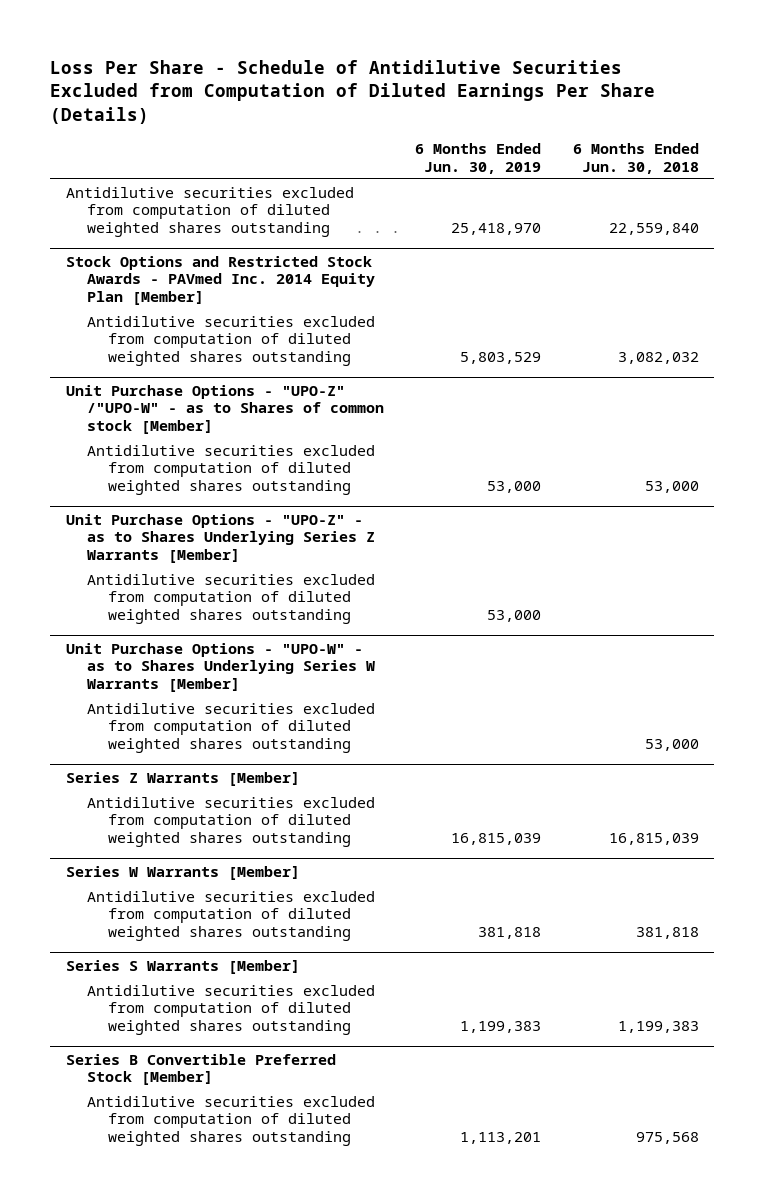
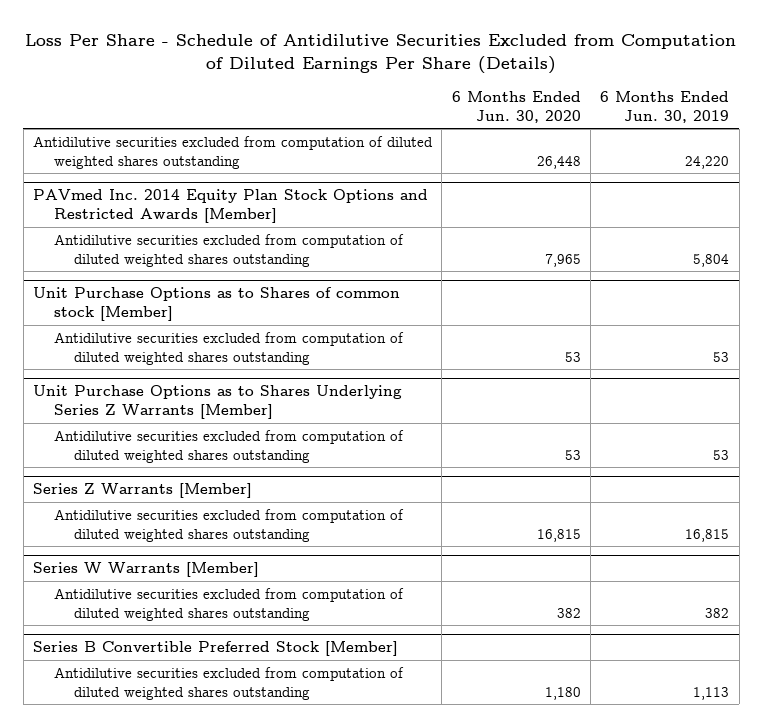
- | 6 Months Ended Jun. 30, 2019 | 6 Months Ended Jun. 30, 2018
+ | 6 Months Ended Jun. 30, 2020 | 6 Months Ended Jun. 30, 2019
- Antidilutive securities excluded from computation of diluted weighted shares outstanding | 25,418,970 | 22,559,840
- Stock Options and Restricted Stock Awards - PAVmed Inc. 2014 Equity Plan [Member]
- Antidilutive securities excluded from computation of diluted weighted shares outstanding | 5,803,529 | 3,082,032
- Unit Purchase Options - "UPO-Z" /"UPO-W" - as to Shares of common stock [Member]
- Antidilutive securities excluded from computation of diluted weighted shares outstanding | 53,000 | 53,000
- Unit Purchase Options - "UPO-Z" - as to Shares Underlying Series Z Warrants [Member]
- Antidilutive securities excluded from computation of diluted weighted shares outstanding | 53,000 |
- Unit Purchase Options - "UPO-W" - as to Shares Underlying Series W Warrants [Member]
- Antidilutive securities excluded from computation of diluted weighted shares outstanding | | 53,000
+ Antidilutive securities excluded from computation of diluted weighted shares outstanding | 26,448 | 24,220
+ PAVmed Inc. 2014 Equity Plan Stock Options and Restricted Awards [Member]
+ Antidilutive securities excluded from computation of diluted weighted shares outstanding | 7,965 | 5,804
+ Unit Purchase Options as to Shares of common stock [Member]
+ Antidilutive securities excluded from computation of diluted weighted shares outstanding | 53 | 53
+ Unit Purchase Options as to Shares Underlying Series Z Warrants [Member]
+ Antidilutive securities excluded from computation of diluted weighted shares outstanding | 53 | 53
@ Series Z Warrants [Member]
- Antidilutive securities excluded from computation of diluted weighted shares outstanding | 16,815,039 | 16,815,039
+ Antidilutive securities excluded from computation of diluted weighted shares outstanding | 16,815 | 16,815
@ Series W Warrants [Member]
- Antidilutive securities excluded from computation of diluted weighted shares outstanding | 381,818 | 381,818
- Series S Warrants [Member]
- Antidilutive securities excluded from computation of diluted weighted shares outstanding | 1,199,383 | 1,199,383
@ Series W Warrants [Member]
+ Antidilutive securities excluded from computation of diluted weighted shares outstanding | 382 | 382
@ Series B Convertible Preferred Stock [Member]
- Antidilutive securities excluded from computation of diluted weighted shares outstanding | 1,113,201 | 975,568
+ Antidilutive securities excluded from computation of diluted weighted shares outstanding | 1,180 | 1,113

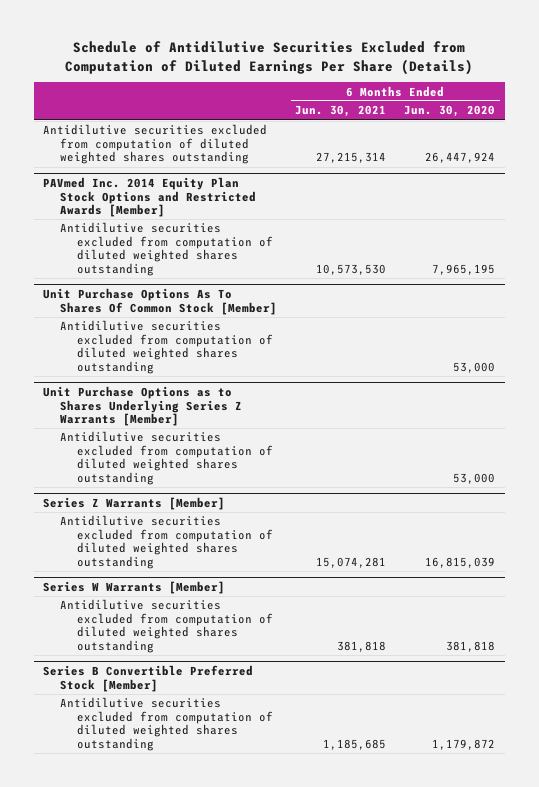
- Loss Per Share - Schedule of Antidilutive Securities Excluded from Computation of Diluted Earnings Per Share (Details)
+ Schedule of Antidilutive Securities Excluded from Computation of Diluted Earnings Per Share (Details)
- | 6 Months Ended Jun. 30, 2020 | 6 Months Ended Jun. 30, 2019
+ | 6 Months Ended Jun. 30, 2021 | 6 Months Ended Jun. 30, 2020
- Antidilutive securities excluded from computation of diluted weighted shares outstanding | 26,448 | 24,220
+ Antidilutive securities excluded from computation of diluted weighted shares outstanding | 27,215,314 | 26,447,924
@ PAVmed Inc. 2014 Equity Plan Stock Options and Restricted Awards [Member]
- Antidilutive securities excluded from computation of diluted weighted shares outstanding | 7,965 | 5,804
- Unit Purchase Options as to Shares of common stock [Member]
- Antidilutive securities excluded from computation of diluted weighted shares outstanding | 53 | 53
@ PAVmed Inc. 2014 Equity Plan Stock Options and Restricted Awards [Member]
+ Antidilutive securities excluded from computation of diluted weighted shares outstanding | 10,573,530 | 7,965,195
+ Unit Purchase Options As To Shares Of Common Stock [Member]
+ Antidilutive securities excluded from computation of diluted weighted shares outstanding | | 53,000
@ Unit Purchase Options as to Shares Underlying Series Z Warrants [Member]
- Antidilutive securities excluded from computation of diluted weighted shares outstanding | 53 | 53
+ Antidilutive securities excluded from computation of diluted weighted shares outstanding | | 53,000
@ Series Z Warrants [Member]
- Antidilutive securities excluded from computation of diluted weighted shares outstanding | 16,815 | 16,815
+ Antidilutive securities excluded from computation of diluted weighted shares outstanding | 15,074,281 | 16,815,039
@ Series W Warrants [Member]
- Antidilutive securities excluded from computation of diluted weighted shares outstanding | 382 | 382
+ Antidilutive securities excluded from computation of diluted weighted shares outstanding | 381,818 | 381,818
@ Series B Convertible Preferred Stock [Member]
- Antidilutive securities excluded from computation of diluted weighted shares outstanding | 1,180 | 1,113
+ Antidilutive securities excluded from computation of diluted weighted shares outstanding | 1,185,685 | 1,179,872

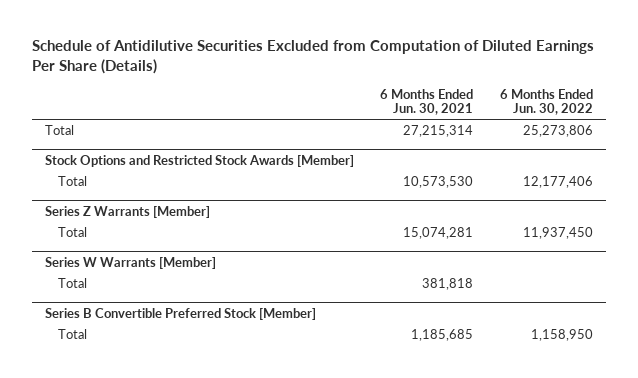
- | 6 Months Ended Jun. 30, 2021 | 6 Months Ended Jun. 30, 2020
+ | 6 Months Ended Jun. 30, 2021 | 6 Months Ended Jun. 30, 2022
- Antidilutive securities excluded from computation of diluted weighted shares outstanding | 27,215,314 | 26,447,924
- PAVmed Inc. 2014 Equity Plan Stock Options and Restricted Awards [Member]
- Antidilutive securities excluded from computation of diluted weighted shares outstanding | 10,573,530 | 7,965,195
- Unit Purchase Options As To Shares Of Common Stock [Member]
- Antidilutive securities excluded from computation of diluted weighted shares outstanding | | 53,000
- Unit Purchase Options as to Shares Underlying Series Z Warrants [Member]
- Antidilutive securities excluded from computation of diluted weighted shares outstanding | | 53,000
+ Total | 27,215,314 | 25,273,806
+ Stock Options and Restricted Stock Awards [Member]
+ Total | 10,573,530 | 12,177,406
@ Series Z Warrants [Member]
- Antidilutive securities excluded from computation of diluted weighted shares outstanding | 15,074,281 | 16,815,039
+ Total | 15,074,281 | 11,937,450
@ Series W Warrants [Member]
- Antidilutive securities excluded from computation of diluted weighted shares outstanding | 381,818 | 381,818
+ Total | 381,818 |
@ Series B Convertible Preferred Stock [Member]
- Antidilutive securities excluded from computation of diluted weighted shares outstanding | 1,185,685 | 1,179,872
+ Total | 1,185,685 | 1,158,950

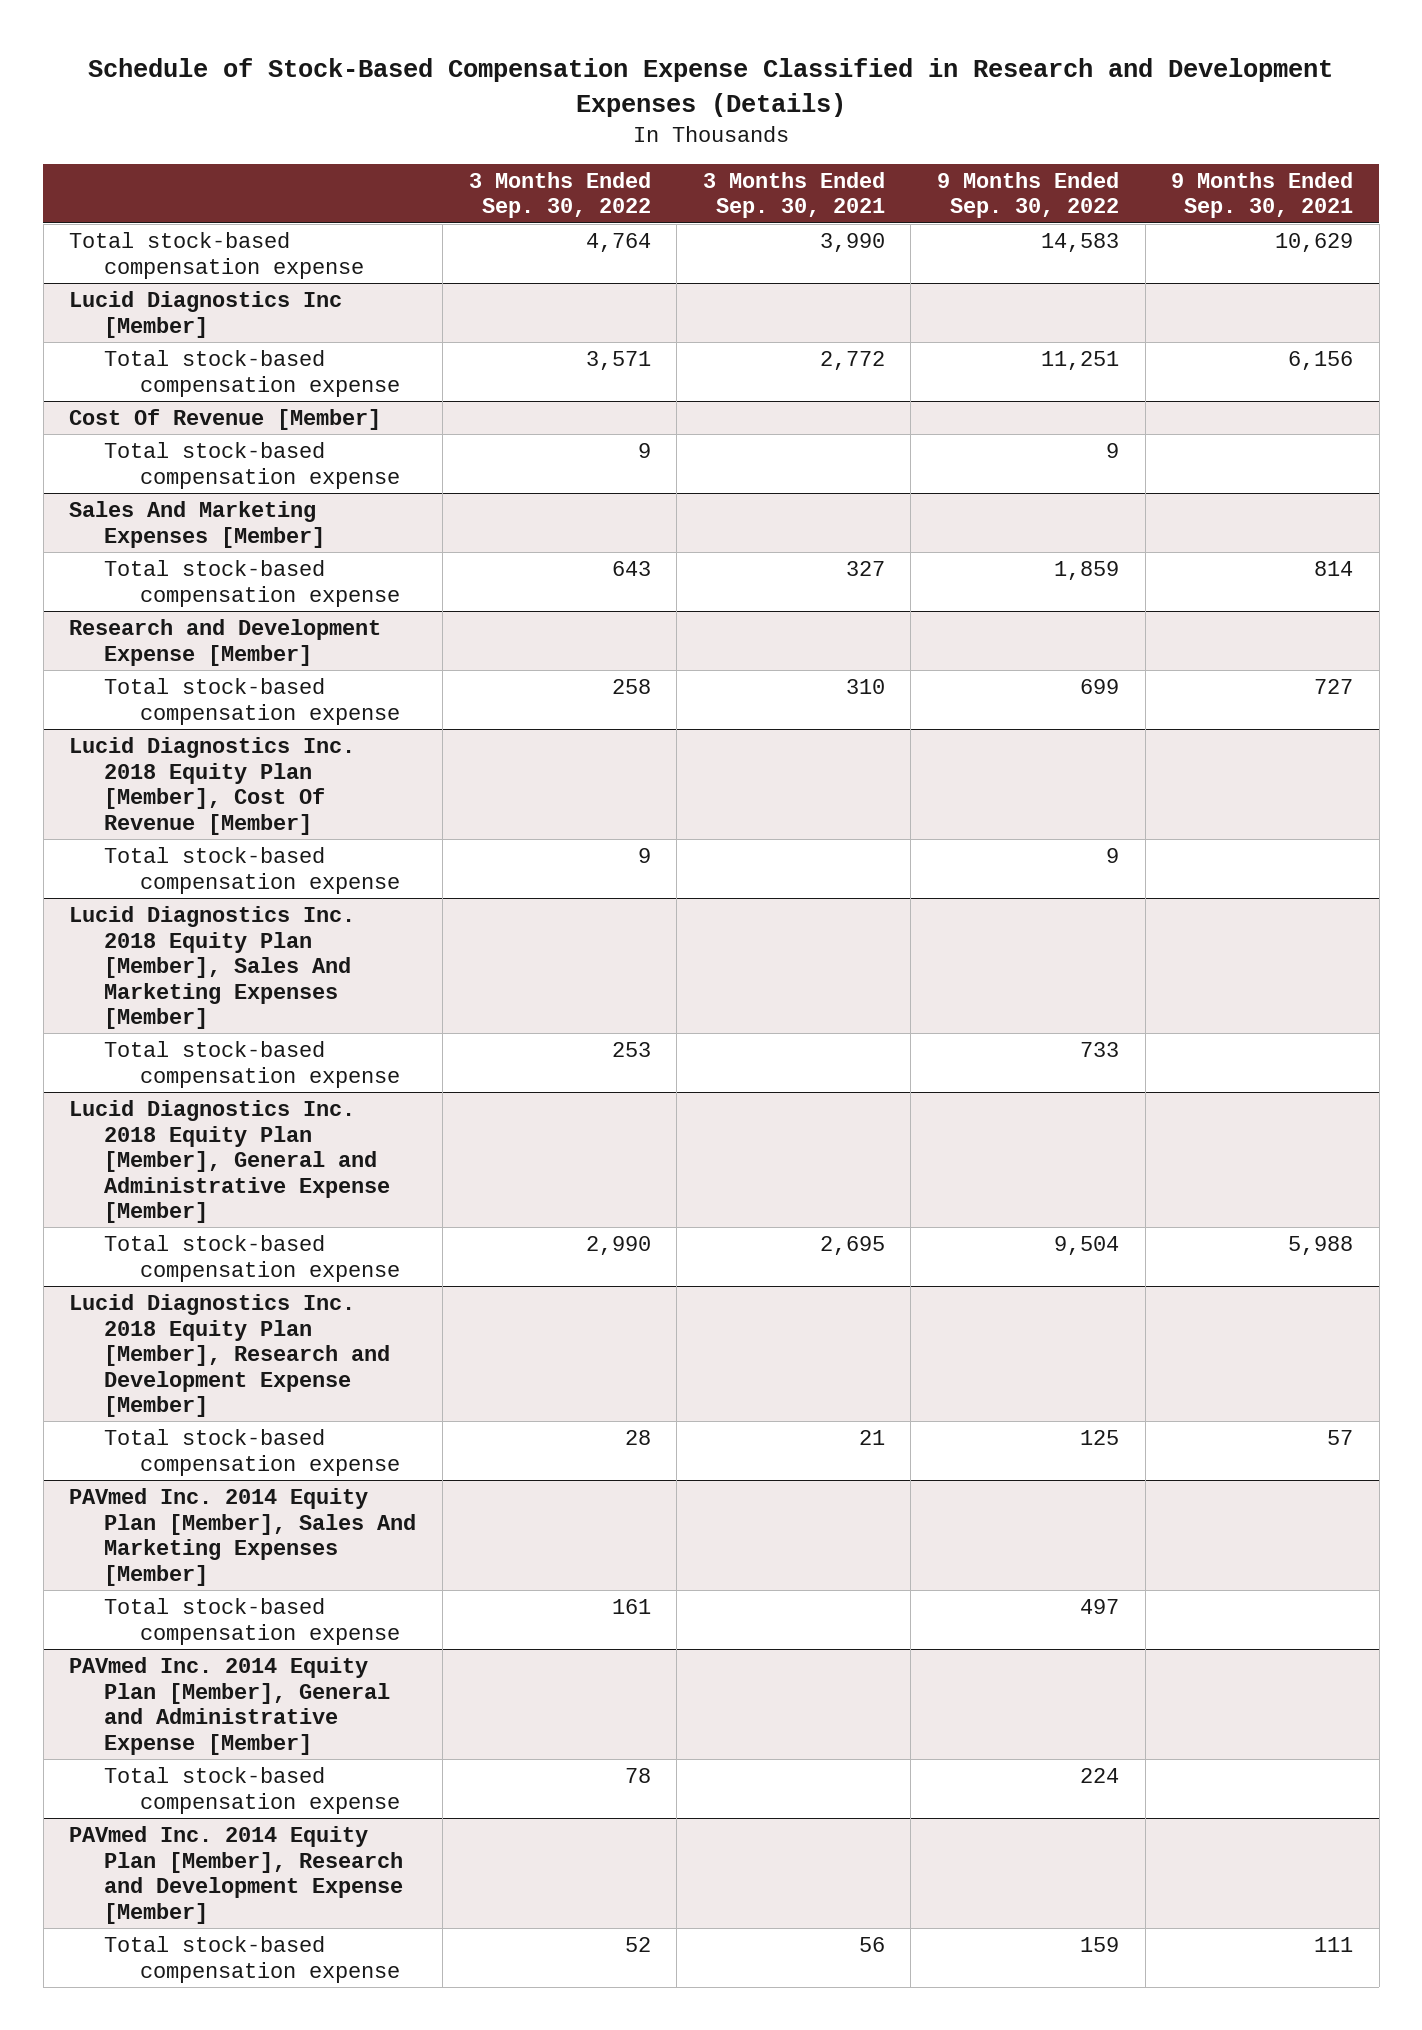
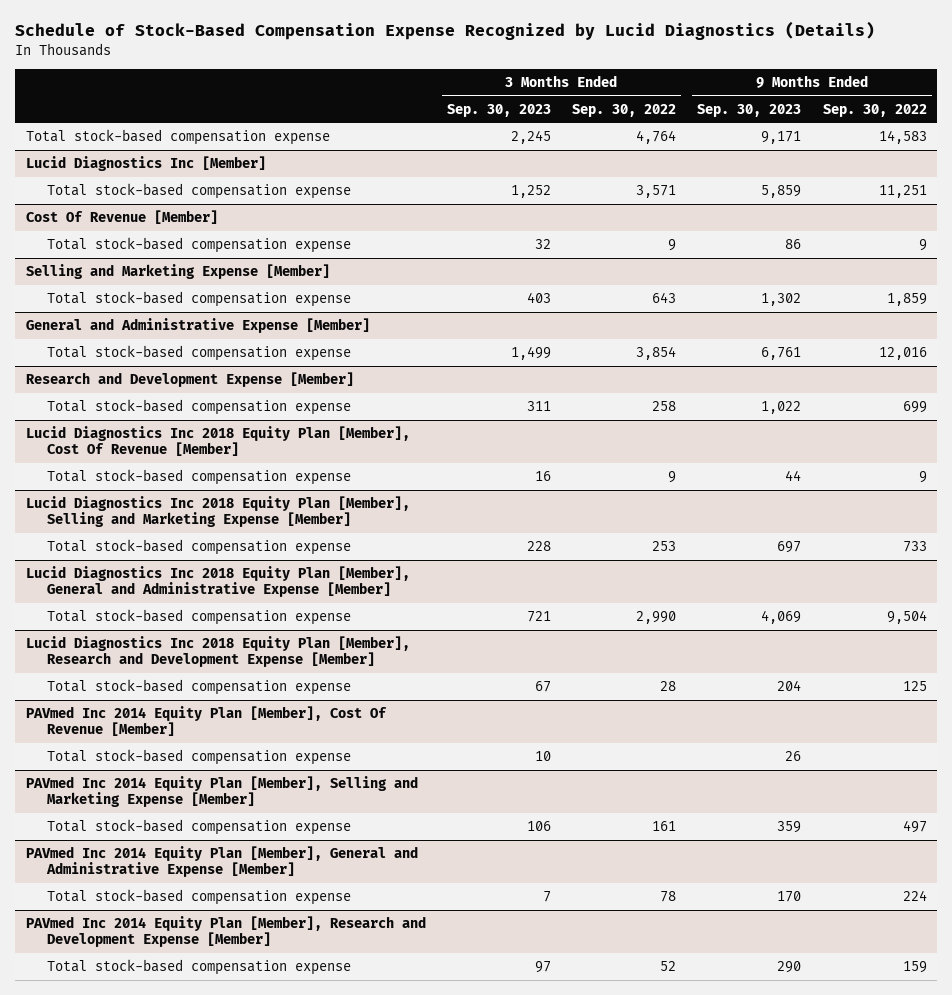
- Schedule of Stock-Based Compensation Expense Classified in Research and Development Expenses (Details)
+ Schedule of Stock-Based Compensation Expense Recognized by Lucid Diagnostics (Details)
- | 3 Months Ended Sep. 30, 2022 | 3 Months Ended Sep. 30, 2021 | 9 Months Ended Sep. 30, 2022 | 9 Months Ended Sep. 30, 2021
+ | 3 Months Ended Sep. 30, 2023 | 3 Months Ended Sep. 30, 2022 | 9 Months Ended Sep. 30, 2023 | 9 Months Ended Sep. 30, 2022
- Sales And Marketing Expenses [Member]
+ Selling and Marketing Expense [Member]
+ General and Administrative Expense [Member]
+ Total stock-based compensation expense | 1,499 | 3,854 | 6,761 | 12,016
- Lucid Diagnostics Inc. 2018 Equity Plan [Member], Cost Of Revenue [Member]
+ Lucid Diagnostics Inc 2018 Equity Plan [Member], Cost Of Revenue [Member]
- Lucid Diagnostics Inc. 2018 Equity Plan [Member], Sales And Marketing Expenses [Member]
+ Lucid Diagnostics Inc 2018 Equity Plan [Member], Selling and Marketing Expense [Member]
- Lucid Diagnostics Inc. 2018 Equity Plan [Member], General and Administrative Expense [Member]
+ Lucid Diagnostics Inc 2018 Equity Plan [Member], General and Administrative Expense [Member]
- Lucid Diagnostics Inc. 2018 Equity Plan [Member], Research and Development Expense [Member]
+ Lucid Diagnostics Inc 2018 Equity Plan [Member], Research and Development Expense [Member]
- PAVmed Inc. 2014 Equity Plan [Member], Sales And Marketing Expenses [Member]
+ PAVmed Inc 2014 Equity Plan [Member], Cost Of Revenue [Member]
+ Total stock-based compensation expense | 10 | | 26 |
+ PAVmed Inc 2014 Equity Plan [Member], Selling and Marketing Expense [Member]
- PAVmed Inc. 2014 Equity Plan [Member], General and Administrative Expense [Member]
+ PAVmed Inc 2014 Equity Plan [Member], General and Administrative Expense [Member]
- PAVmed Inc. 2014 Equity Plan [Member], Research and Development Expense [Member]
+ PAVmed Inc 2014 Equity Plan [Member], Research and Development Expense [Member]

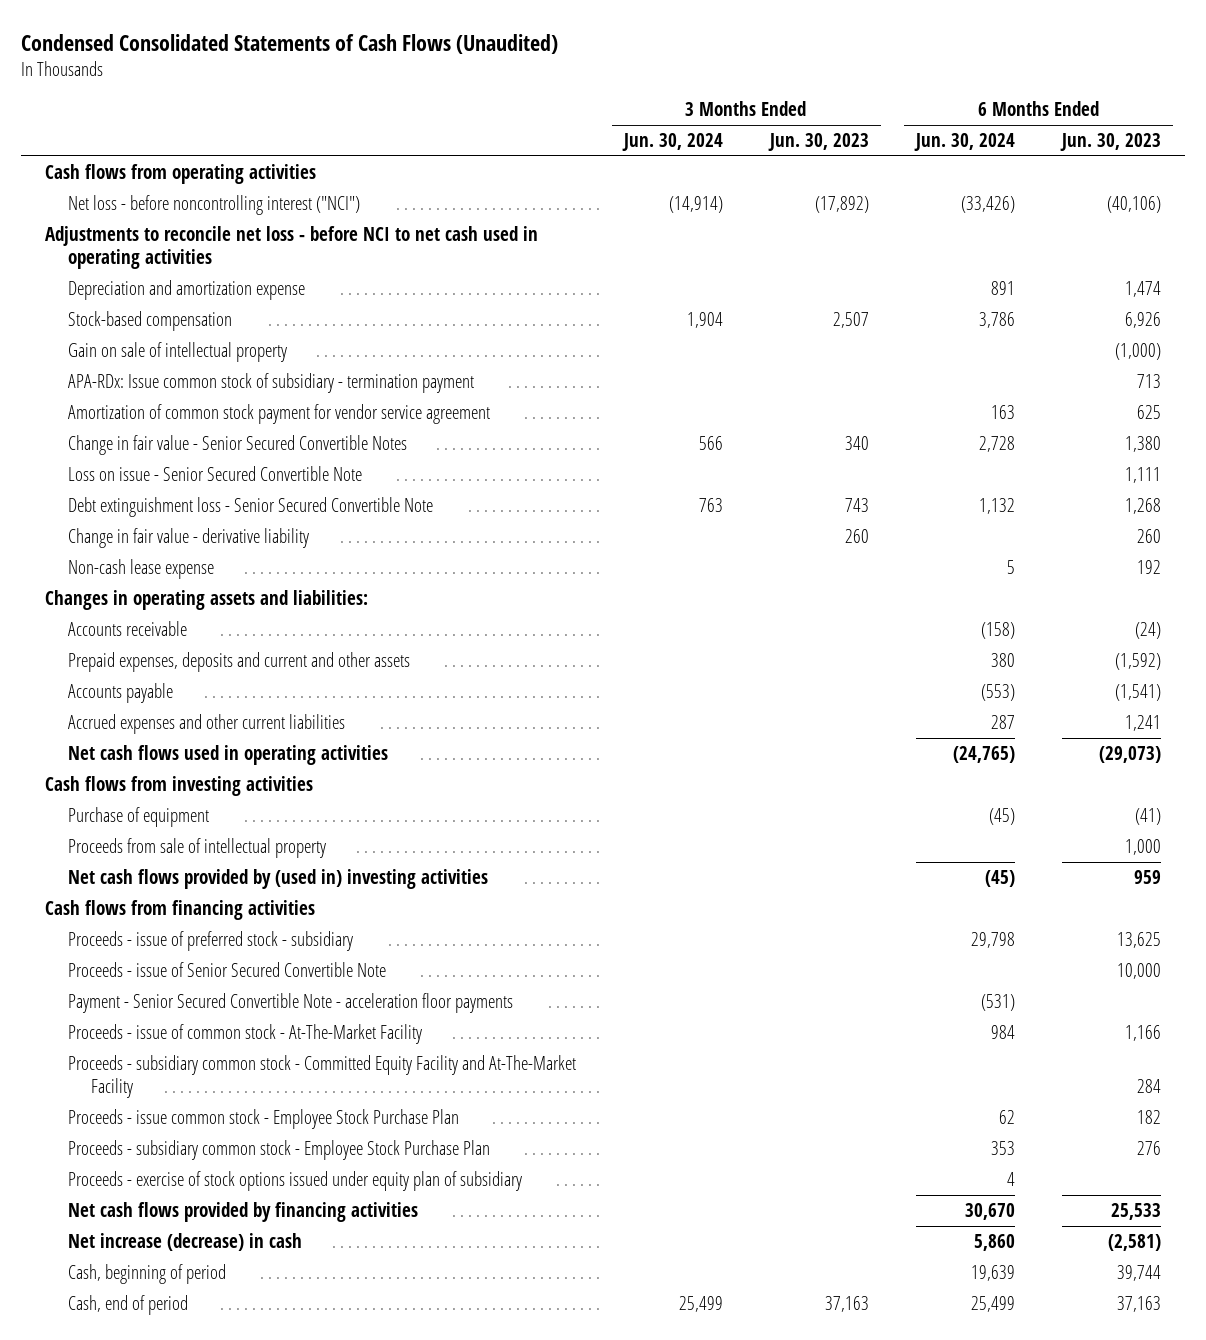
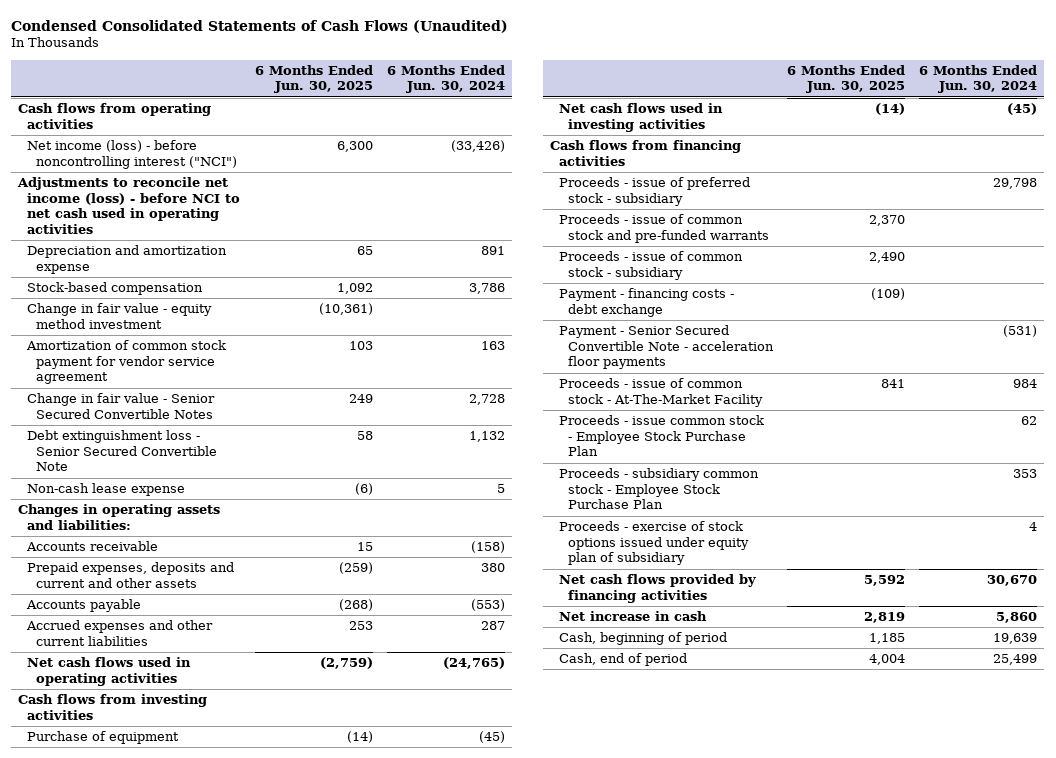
- | 3 Months Ended Jun. 30, 2024 | 3 Months Ended Jun. 30, 2023 | 6 Months Ended Jun. 30, 2024 | 6 Months Ended Jun. 30, 2023
+ | 6 Months Ended Jun. 30, 2025 | 6 Months Ended Jun. 30, 2024
- Net loss - before noncontrolling interest ("NCI") | (14,914) | (17,892) | (33,426) | (40,106)
- Adjustments to reconcile net loss - before NCI to net cash used in operating activities
+ Net income (loss) - before noncontrolling interest ("NCI") | 6,300 | (33,426)
+ Adjustments to reconcile net income (loss) - before NCI to net cash used in operating activities
- Gain on sale of intellectual property | | | | (1,000)
- APA-RDx: Issue common stock of subsidiary - termination payment | | | | 713
+ Change in fair value - equity method investment | (10,361) |
- Loss on issue - Senior Secured Convertible Note | | | | 1,111
- Change in fair value - derivative liability | | 260 | | 260
- Proceeds from sale of intellectual property | | | | 1,000
- Net cash flows provided by (used in) investing activities | | | (45) | 959
+ Net cash flows used in investing activities | (14) | (45)
- Proceeds - issue of Senior Secured Convertible Note | | | | 10,000
+ Proceeds - issue of common stock and pre-funded warrants | 2,370 |
+ Proceeds - issue of common stock - subsidiary | 2,490 |
+ Payment - financing costs - debt exchange | (109) |
- Proceeds - subsidiary common stock - Committed Equity Facility and At-The-Market Facility | | | | 284
- Net increase (decrease) in cash | | | 5,860 | (2,581)
+ Net increase in cash | 2,819 | 5,860

